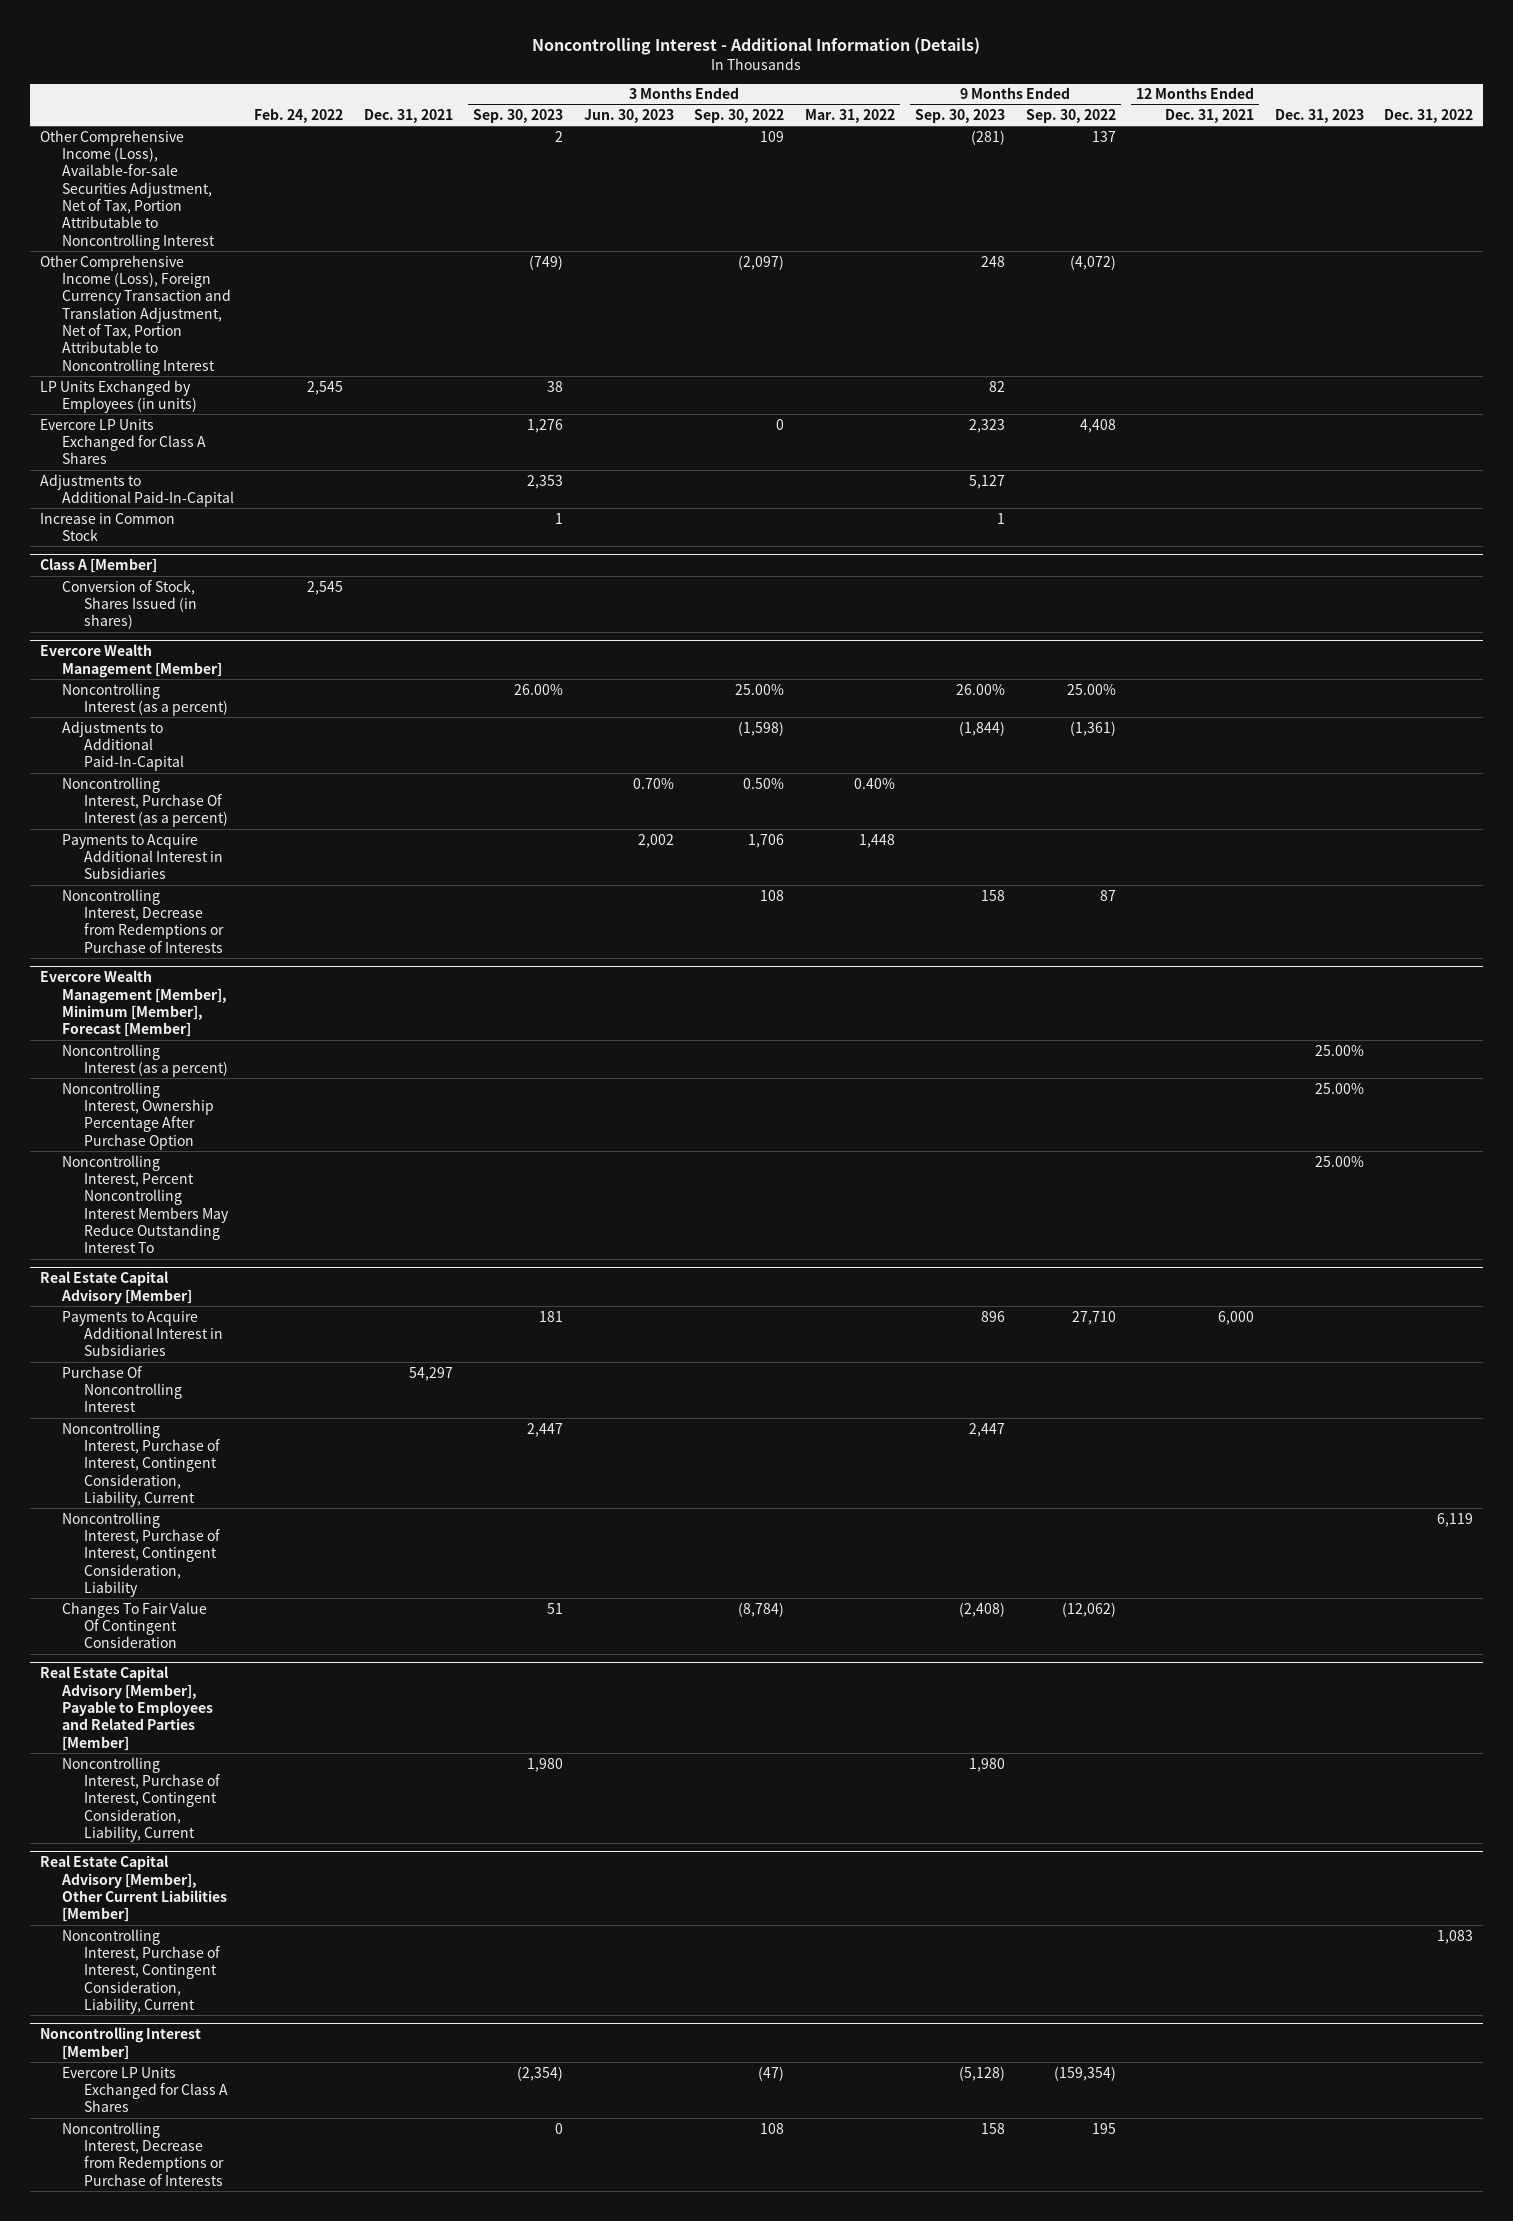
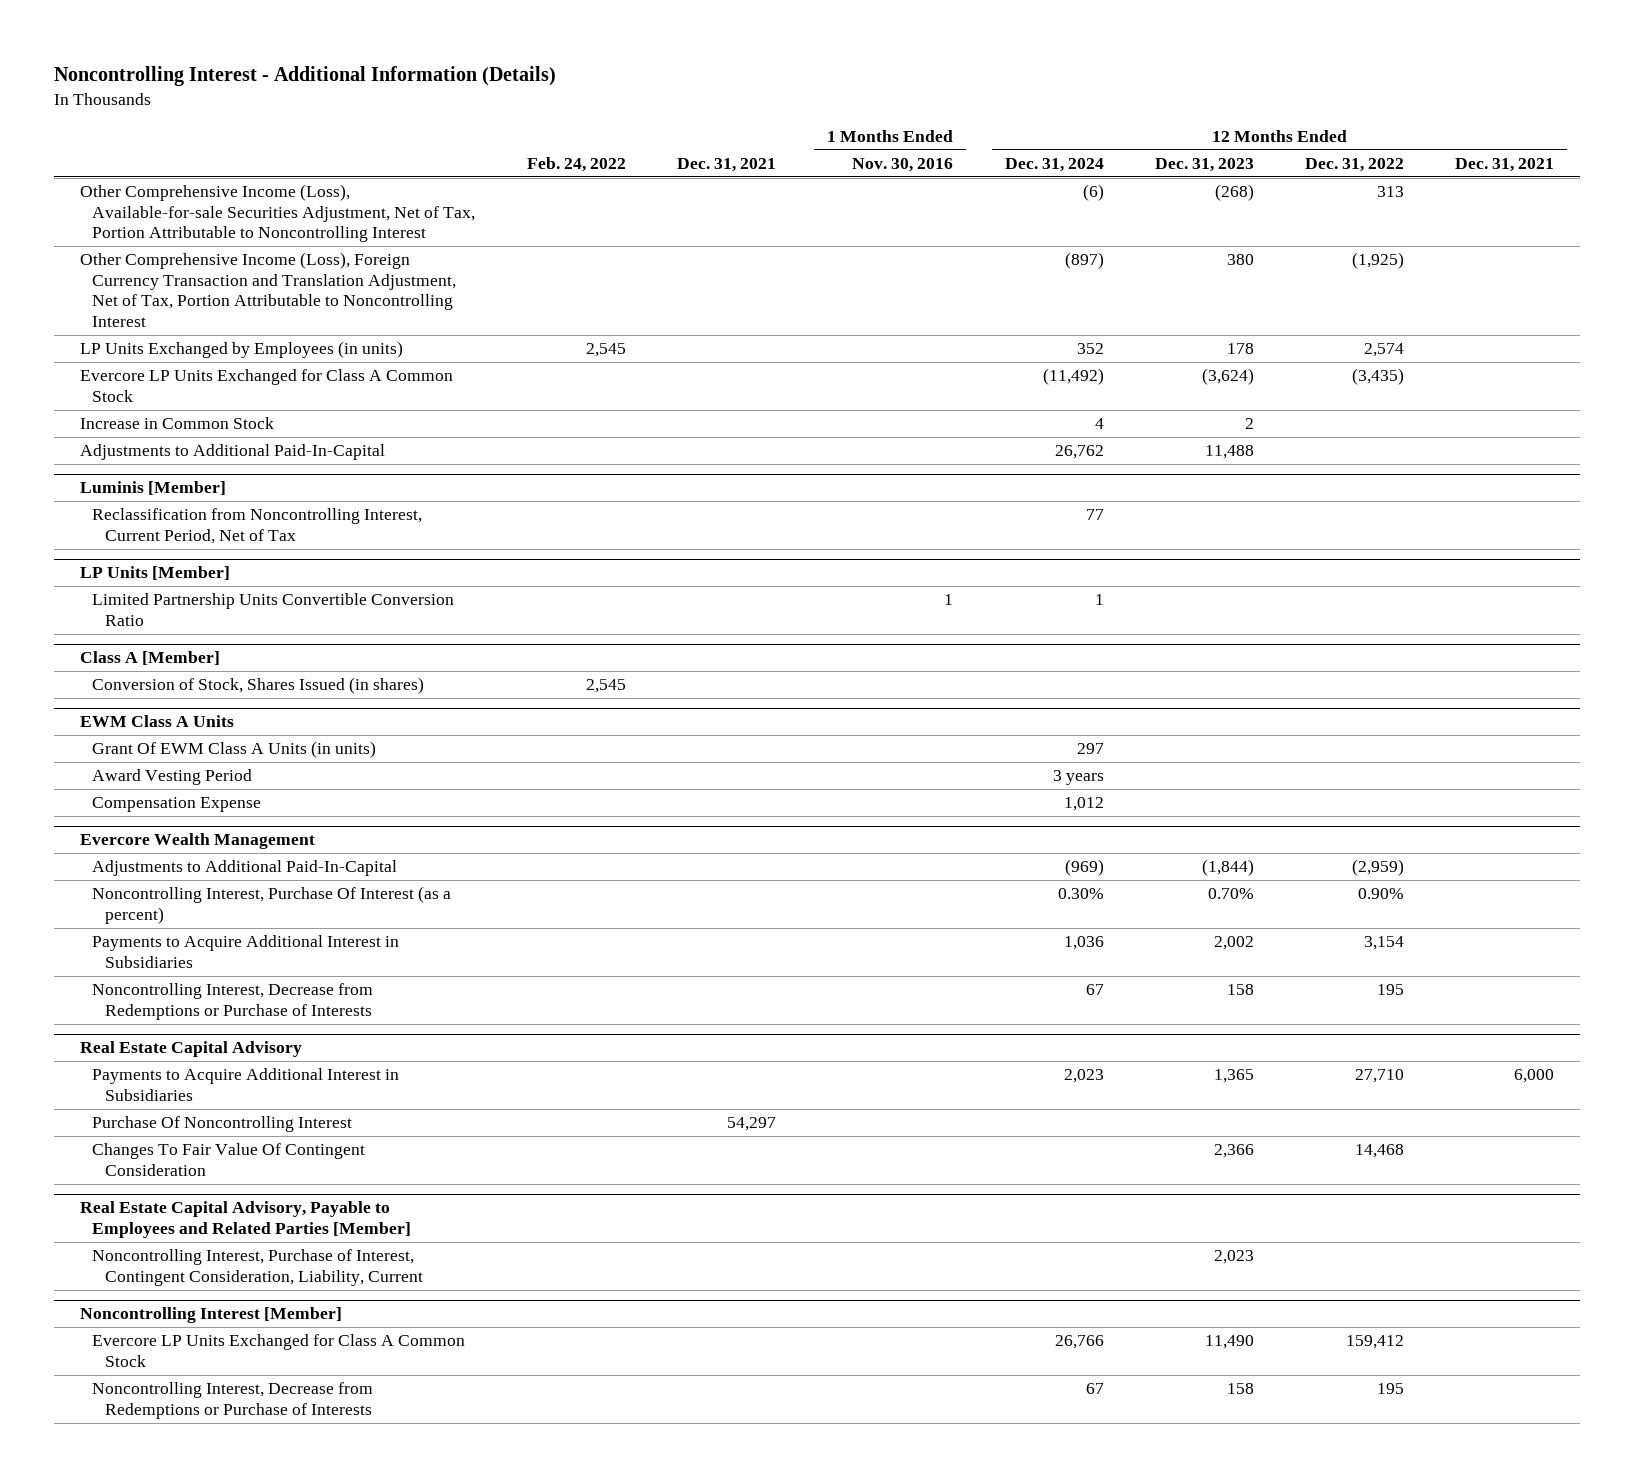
- | Feb. 24, 2022 | Dec. 31, 2021 | 3 Months Ended Sep. 30, 2023 | 3 Months Ended Jun. 30, 2023 | 3 Months Ended Sep. 30, 2022 | 3 Months Ended Mar. 31, 2022 | 9 Months Ended Sep. 30, 2023 | 9 Months Ended Sep. 30, 2022 | 12 Months Ended Dec. 31, 2021 | Dec. 31, 2023 | Dec. 31, 2022
+ | Feb. 24, 2022 | Dec. 31, 2021 | 1 Months Ended Nov. 30, 2016 | 12 Months Ended Dec. 31, 2024 | 12 Months Ended Dec. 31, 2023 | 12 Months Ended Dec. 31, 2022 | 12 Months Ended Dec. 31, 2021
- Evercore LP Units Exchanged for Class A Shares | | | 1,276 | | 0 | | 2,323 | 4,408 | | |
+ Evercore LP Units Exchanged for Class A Common Stock | | | | (11,492) | (3,624) | (3,435) |
moved down: Adjustments to Additional Paid-In-Capital | | | | 26,762 | 11,488 | |
+ Luminis [Member]
+ Reclassification from Noncontrolling Interest, Current Period, Net of Tax | | | | 77 | | |
+ LP Units [Member]
+ Limited Partnership Units Convertible Conversion Ratio | | | 1 | 1 | | |
- Evercore Wealth Management [Member]
- Noncontrolling Interest (as a percent) | | | 26.00% | | 25.00% | | 26.00% | 25.00% | | |
+ EWM Class A Units
+ Grant Of EWM Class A Units (in units) | | | | 297 | | |
+ Award Vesting Period | | | | 3 years | | |
+ Compensation Expense | | | | 1,012 | | |
+ Evercore Wealth Management
- Evercore Wealth Management [Member], Minimum [Member], Forecast [Member]
- Noncontrolling Interest (as a percent) | | | | | | | | | | 25.00% |
- Noncontrolling Interest, Ownership Percentage After Purchase Option | | | | | | | | | | 25.00% |
- Noncontrolling Interest, Percent Noncontrolling Interest Members May Reduce Outstanding Interest To | | | | | | | | | | 25.00% |
- Real Estate Capital Advisory [Member]
+ Real Estate Capital Advisory
- Noncontrolling Interest, Purchase of Interest, Contingent Consideration, Liability, Current | | | 2,447 | | | | 2,447 | | | |
- Noncontrolling Interest, Purchase of Interest, Contingent Consideration, Liability | | | | | | | | | | | 6,119
- Real Estate Capital Advisory [Member], Payable to Employees and Related Parties [Member]
+ Real Estate Capital Advisory, Payable to Employees and Related Parties [Member]
- Real Estate Capital Advisory [Member], Other Current Liabilities [Member]
- Noncontrolling Interest, Purchase of Interest, Contingent Consideration, Liability, Current | | | | | | | | | | | 1,083
@ Noncontrolling Interest [Member]
- Evercore LP Units Exchanged for Class A Shares | | | (2,354) | | (47) | | (5,128) | (159,354) | | |
+ Evercore LP Units Exchanged for Class A Common Stock | | | | 26,766 | 11,490 | 159,412 |

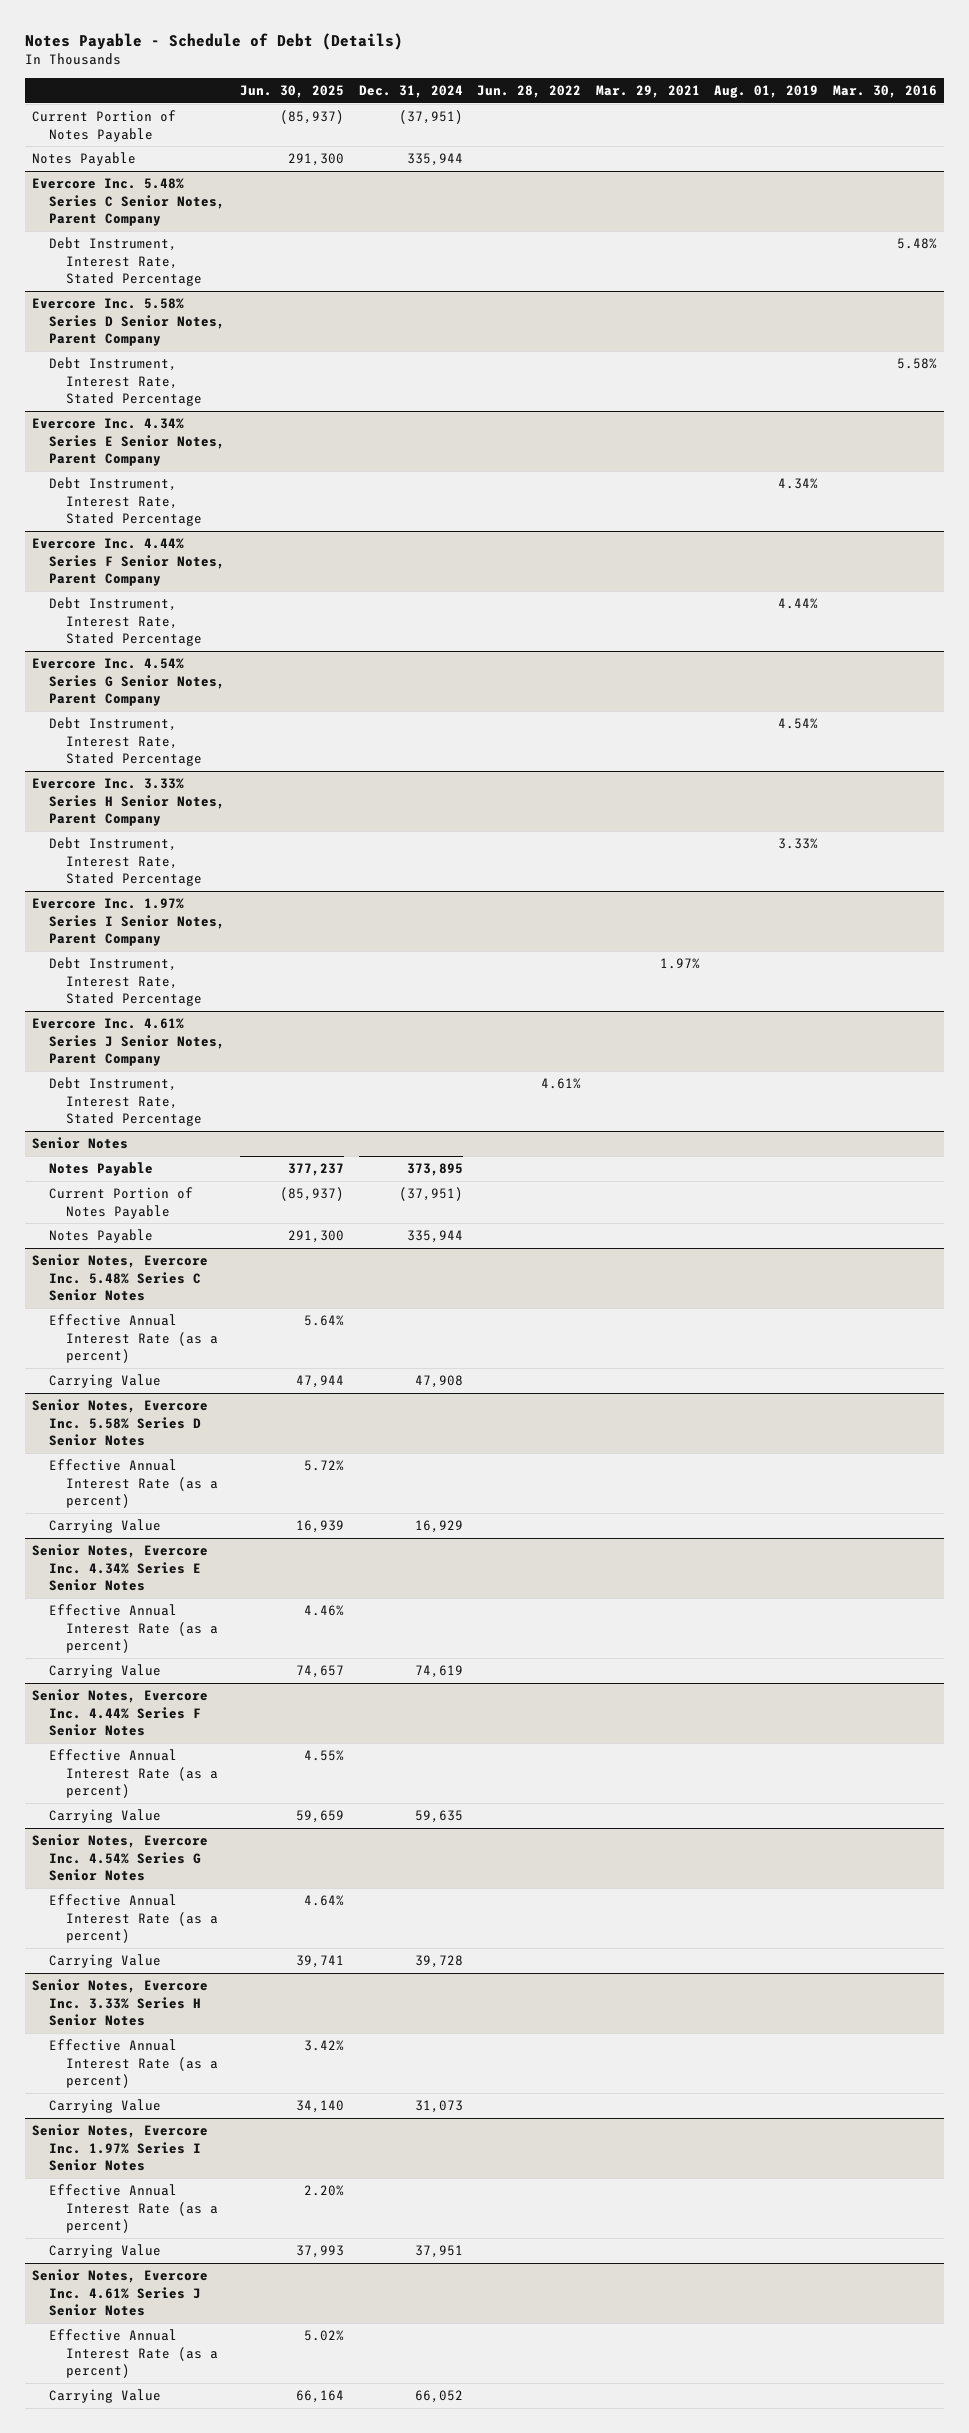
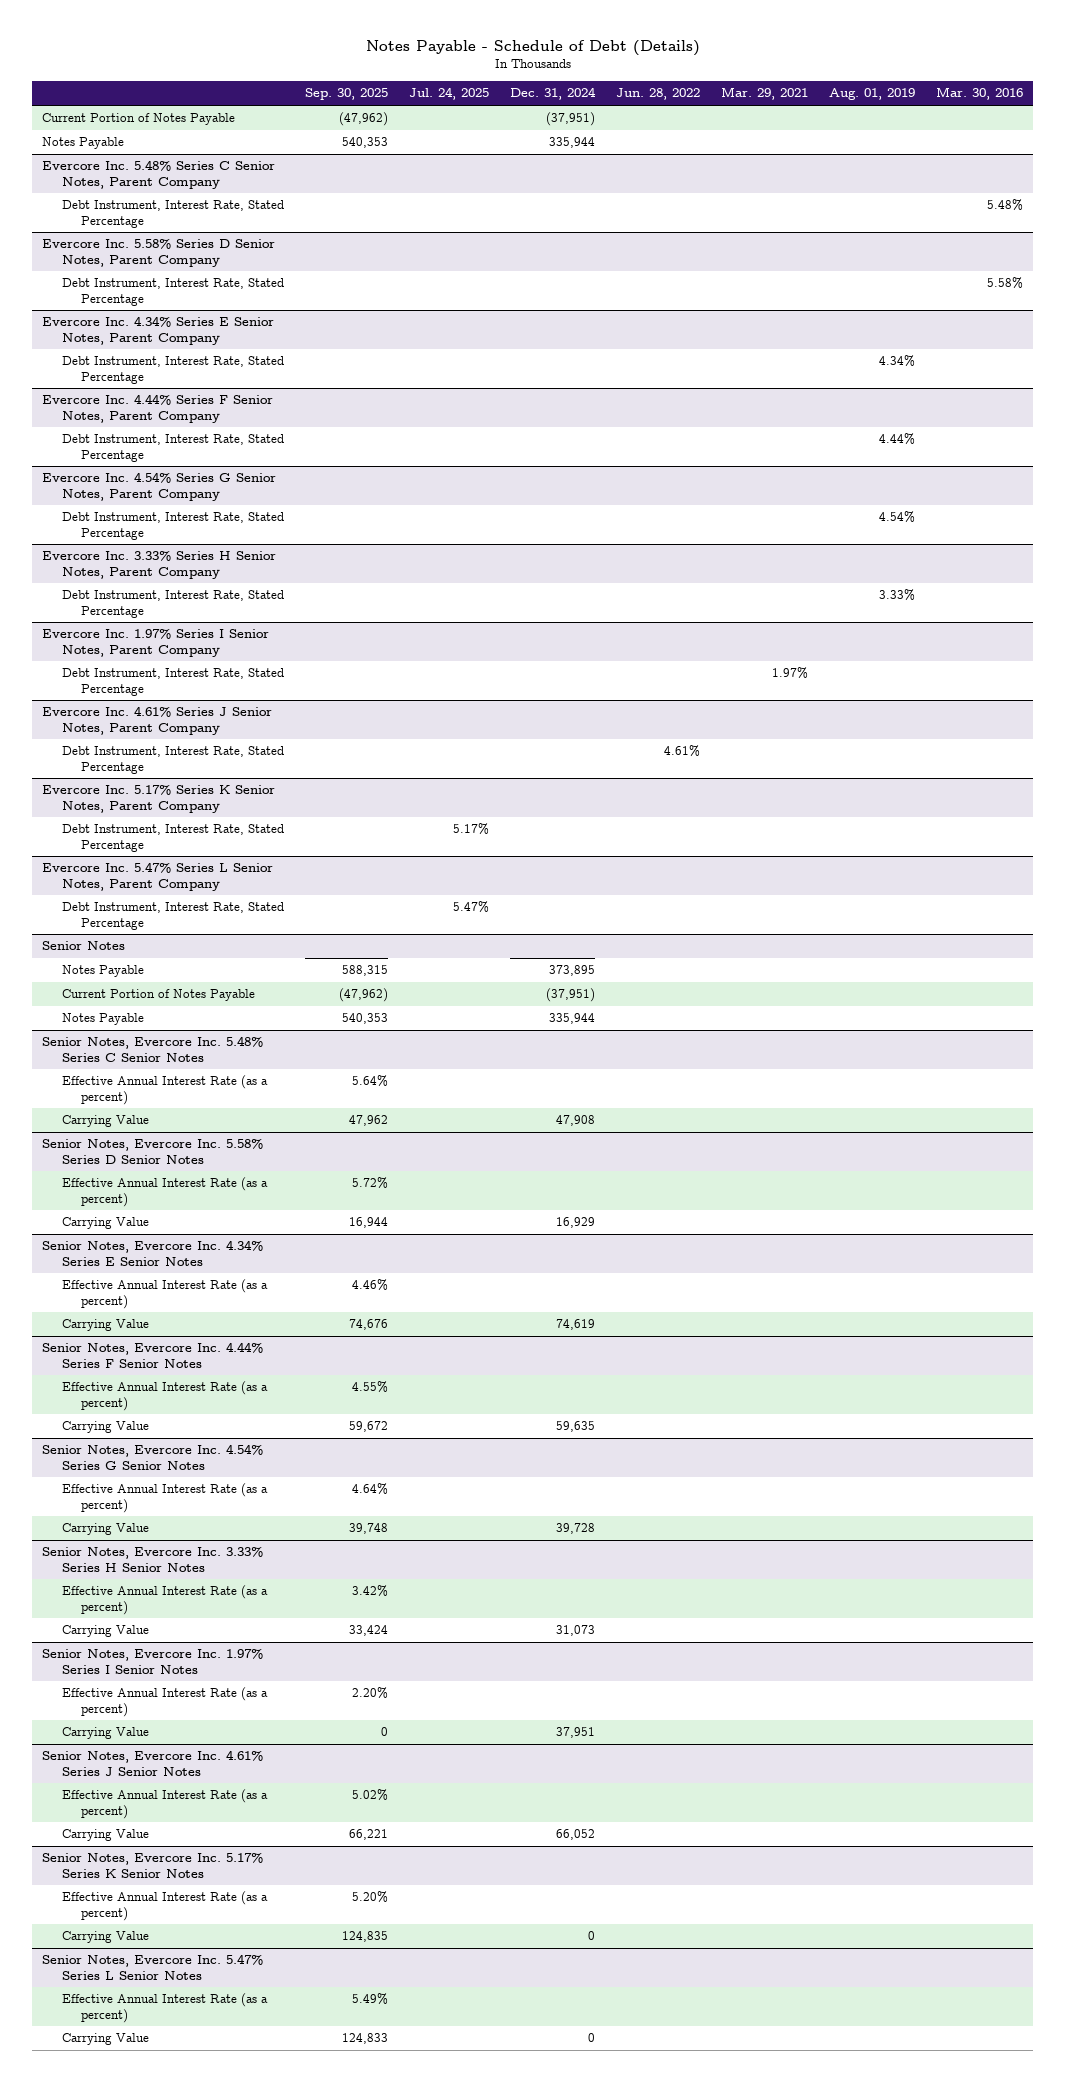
- | Jun. 30, 2025 | Dec. 31, 2024 | Jun. 28, 2022 | Mar. 29, 2021 | Aug. 01, 2019 | Mar. 30, 2016
+ | Sep. 30, 2025 | Jul. 24, 2025 | Dec. 31, 2024 | Jun. 28, 2022 | Mar. 29, 2021 | Aug. 01, 2019 | Mar. 30, 2016
+ Evercore Inc. 5.17% Series K Senior Notes, Parent Company
+ Debt Instrument, Interest Rate, Stated Percentage | | 5.17% | | | | |
+ Evercore Inc. 5.47% Series L Senior Notes, Parent Company
+ Debt Instrument, Interest Rate, Stated Percentage | | 5.47% | | | | |
+ Senior Notes, Evercore Inc. 5.17% Series K Senior Notes
+ Effective Annual Interest Rate (as a percent) | 5.20% | | | | | |
+ Carrying Value | 124,835 | | 0 | | | |
+ Senior Notes, Evercore Inc. 5.47% Series L Senior Notes
+ Effective Annual Interest Rate (as a percent) | 5.49% | | | | | |
+ Carrying Value | 124,833 | | 0 | | | |

